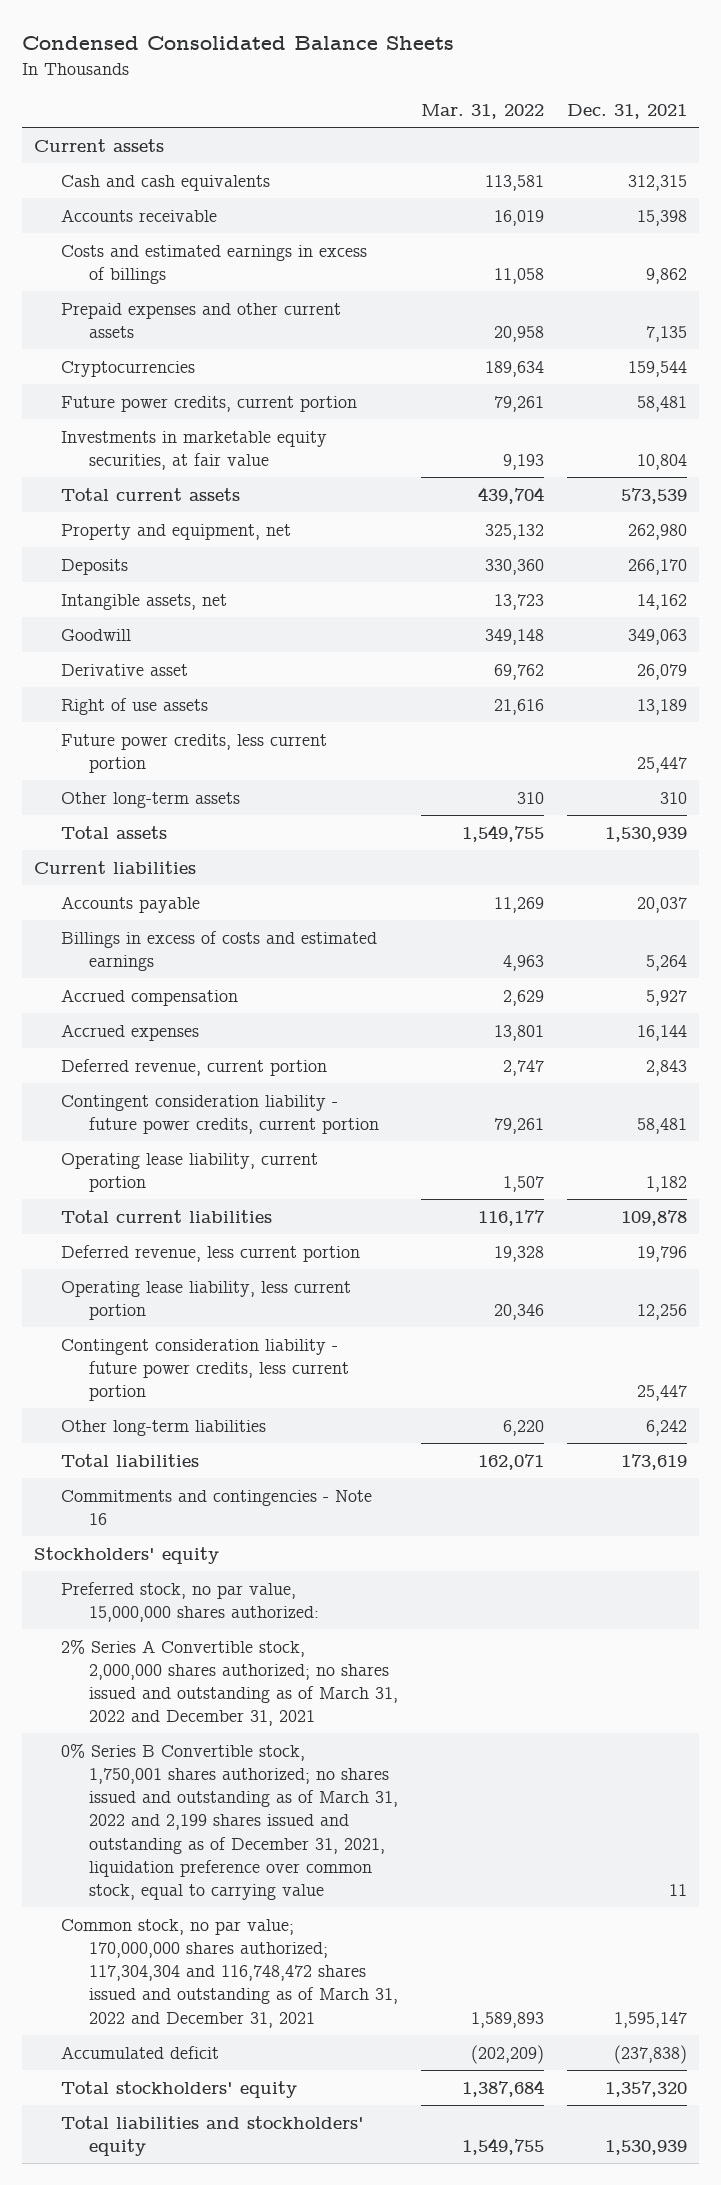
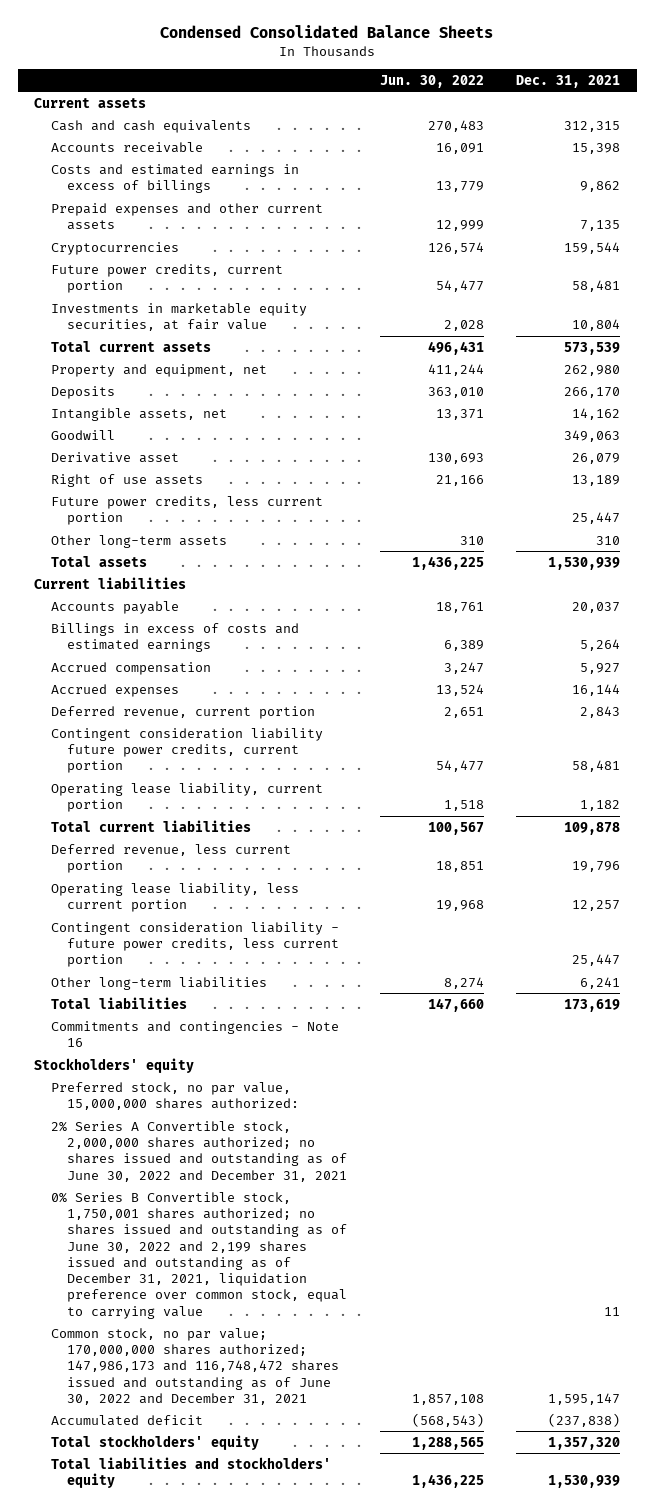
- | Mar. 31, 2022 | Dec. 31, 2021
+ | Jun. 30, 2022 | Dec. 31, 2021
- Contingent consideration liability - future power credits, current portion | 79,261 | 58,481
+ Contingent consideration liability future power credits, current portion | 54,477 | 58,481
- Operating lease liability, less current portion | 20,346 | 12,256
+ Operating lease liability, less current portion | 19,968 | 12,257
- Other long-term liabilities | 6,220 | 6,242
+ Other long-term liabilities | 8,274 | 6,241
- 2% Series A Convertible stock, 2,000,000 shares authorized; no shares issued and outstanding as of March 31, 2022 and December 31, 2021
- 0% Series B Convertible stock, 1,750,001 shares authorized; no shares issued and outstanding as of March 31, 2022 and 2,199 shares issued and outstanding as of December 31, 2021, liquidation preference over common stock, equal to carrying value | | 11
- Common stock, no par value; 170,000,000 shares authorized; 117,304,304 and 116,748,472 shares issued and outstanding as of March 31, 2022 and December 31, 2021 | 1,589,893 | 1,595,147
+ 2% Series A Convertible stock, 2,000,000 shares authorized; no shares issued and outstanding as of June 30, 2022 and December 31, 2021
+ 0% Series B Convertible stock, 1,750,001 shares authorized; no shares issued and outstanding as of June 30, 2022 and 2,199 shares issued and outstanding as of December 31, 2021, liquidation preference over common stock, equal to carrying value | | 11
+ Common stock, no par value; 170,000,000 shares authorized; 147,986,173 and 116,748,472 shares issued and outstanding as of June 30, 2022 and December 31, 2021 | 1,857,108 | 1,595,147

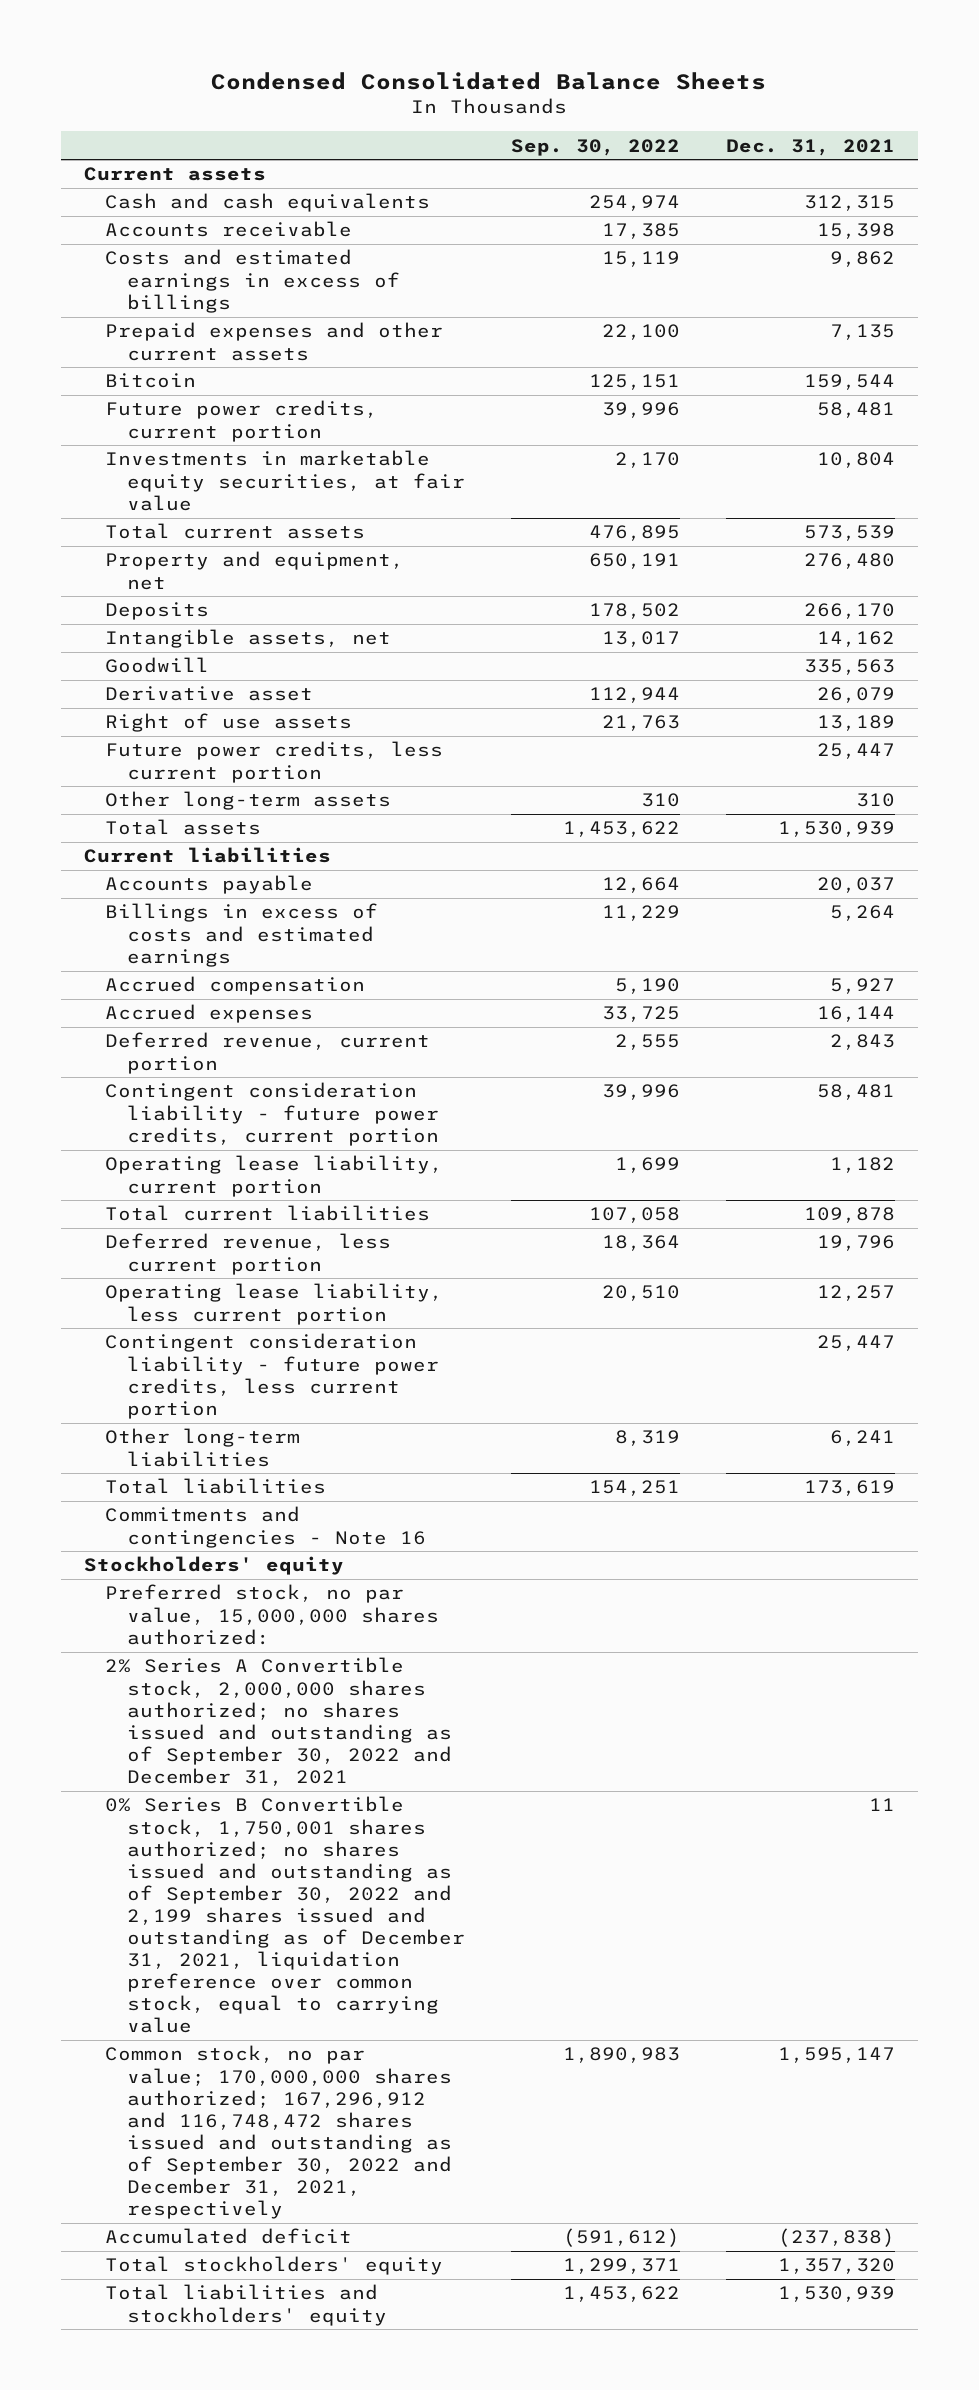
- | Jun. 30, 2022 | Dec. 31, 2021
+ | Sep. 30, 2022 | Dec. 31, 2021
- Cryptocurrencies | 126,574 | 159,544
+ Bitcoin | 125,151 | 159,544
- Property and equipment, net | 411,244 | 262,980
+ Property and equipment, net | 650,191 | 276,480
- Goodwill | | 349,063
+ Goodwill | | 335,563
- Contingent consideration liability future power credits, current portion | 54,477 | 58,481
+ Contingent consideration liability - future power credits, current portion | 39,996 | 58,481
- 2% Series A Convertible stock, 2,000,000 shares authorized; no shares issued and outstanding as of June 30, 2022 and December 31, 2021
- 0% Series B Convertible stock, 1,750,001 shares authorized; no shares issued and outstanding as of June 30, 2022 and 2,199 shares issued and outstanding as of December 31, 2021, liquidation preference over common stock, equal to carrying value | | 11
- Common stock, no par value; 170,000,000 shares authorized; 147,986,173 and 116,748,472 shares issued and outstanding as of June 30, 2022 and December 31, 2021 | 1,857,108 | 1,595,147
+ 2% Series A Convertible stock, 2,000,000 shares authorized; no shares issued and outstanding as of September 30, 2022 and December 31, 2021
+ 0% Series B Convertible stock, 1,750,001 shares authorized; no shares issued and outstanding as of September 30, 2022 and 2,199 shares issued and outstanding as of December 31, 2021, liquidation preference over common stock, equal to carrying value | | 11
+ Common stock, no par value; 170,000,000 shares authorized; 167,296,912 and 116,748,472 shares issued and outstanding as of September 30, 2022 and December 31, 2021, respectively | 1,890,983 | 1,595,147

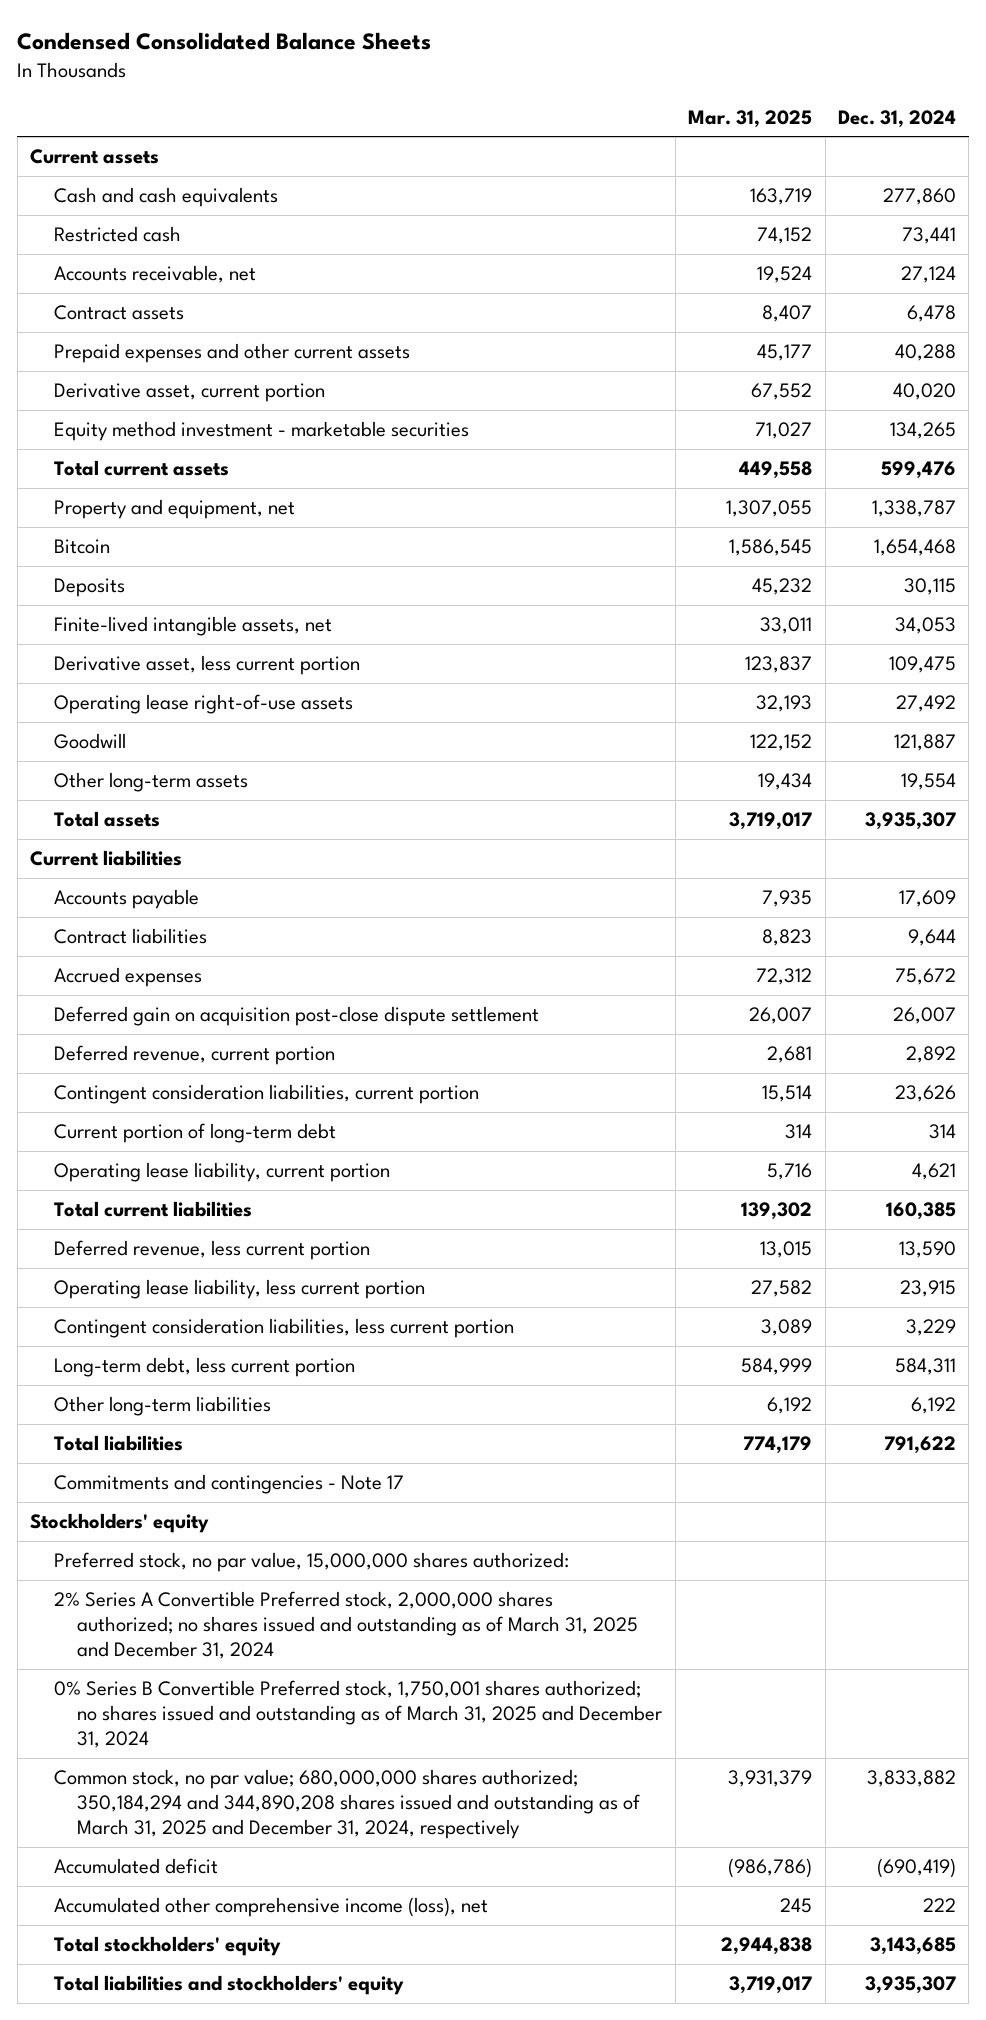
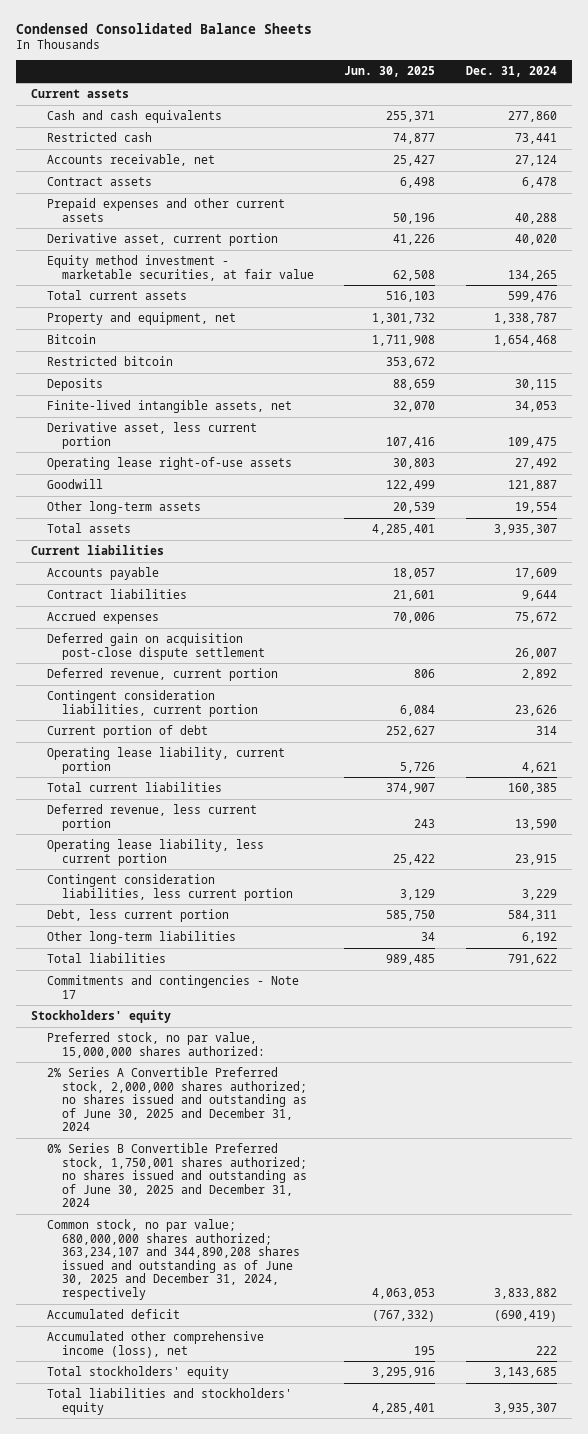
- | Mar. 31, 2025 | Dec. 31, 2024
+ | Jun. 30, 2025 | Dec. 31, 2024
- Equity method investment - marketable securities | 71,027 | 134,265
+ Equity method investment - marketable securities, at fair value | 62,508 | 134,265
+ Restricted bitcoin | 353,672 |
- Current portion of long-term debt | 314 | 314
+ Current portion of debt | 252,627 | 314
- Long-term debt, less current portion | 584,999 | 584,311
+ Debt, less current portion | 585,750 | 584,311
- 2% Series A Convertible Preferred stock, 2,000,000 shares authorized; no shares issued and outstanding as of March 31, 2025 and December 31, 2024
- 0% Series B Convertible Preferred stock, 1,750,001 shares authorized; no shares issued and outstanding as of March 31, 2025 and December 31, 2024
- Common stock, no par value; 680,000,000 shares authorized; 350,184,294 and 344,890,208 shares issued and outstanding as of March 31, 2025 and December 31, 2024, respectively | 3,931,379 | 3,833,882
+ 2% Series A Convertible Preferred stock, 2,000,000 shares authorized; no shares issued and outstanding as of June 30, 2025 and December 31, 2024
+ 0% Series B Convertible Preferred stock, 1,750,001 shares authorized; no shares issued and outstanding as of June 30, 2025 and December 31, 2024
+ Common stock, no par value; 680,000,000 shares authorized; 363,234,107 and 344,890,208 shares issued and outstanding as of June 30, 2025 and December 31, 2024, respectively | 4,063,053 | 3,833,882

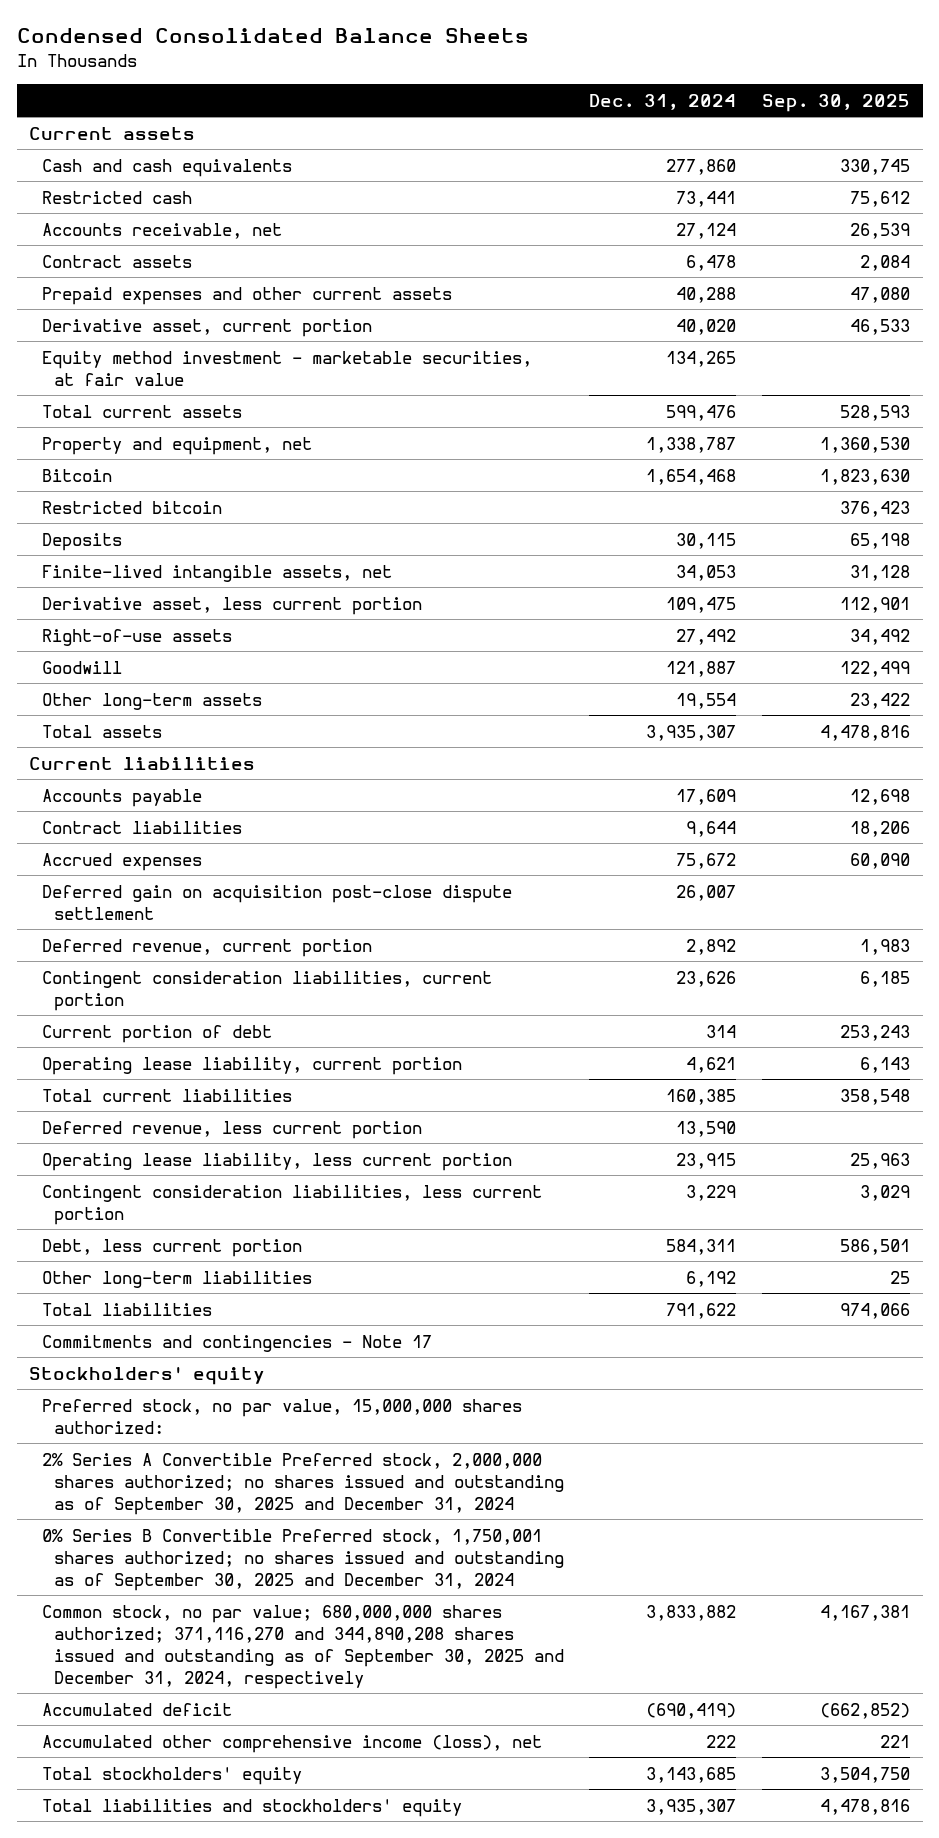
- | Jun. 30, 2025 | Dec. 31, 2024
+ | Dec. 31, 2024 | Sep. 30, 2025
- Operating lease right-of-use assets | 30,803 | 27,492
+ Right-of-use assets | 27,492 | 34,492
- 2% Series A Convertible Preferred stock, 2,000,000 shares authorized; no shares issued and outstanding as of June 30, 2025 and December 31, 2024
- 0% Series B Convertible Preferred stock, 1,750,001 shares authorized; no shares issued and outstanding as of June 30, 2025 and December 31, 2024
- Common stock, no par value; 680,000,000 shares authorized; 363,234,107 and 344,890,208 shares issued and outstanding as of June 30, 2025 and December 31, 2024, respectively | 4,063,053 | 3,833,882
+ 2% Series A Convertible Preferred stock, 2,000,000 shares authorized; no shares issued and outstanding as of September 30, 2025 and December 31, 2024
+ 0% Series B Convertible Preferred stock, 1,750,001 shares authorized; no shares issued and outstanding as of September 30, 2025 and December 31, 2024
+ Common stock, no par value; 680,000,000 shares authorized; 371,116,270 and 344,890,208 shares issued and outstanding as of September 30, 2025 and December 31, 2024, respectively | 3,833,882 | 4,167,381

